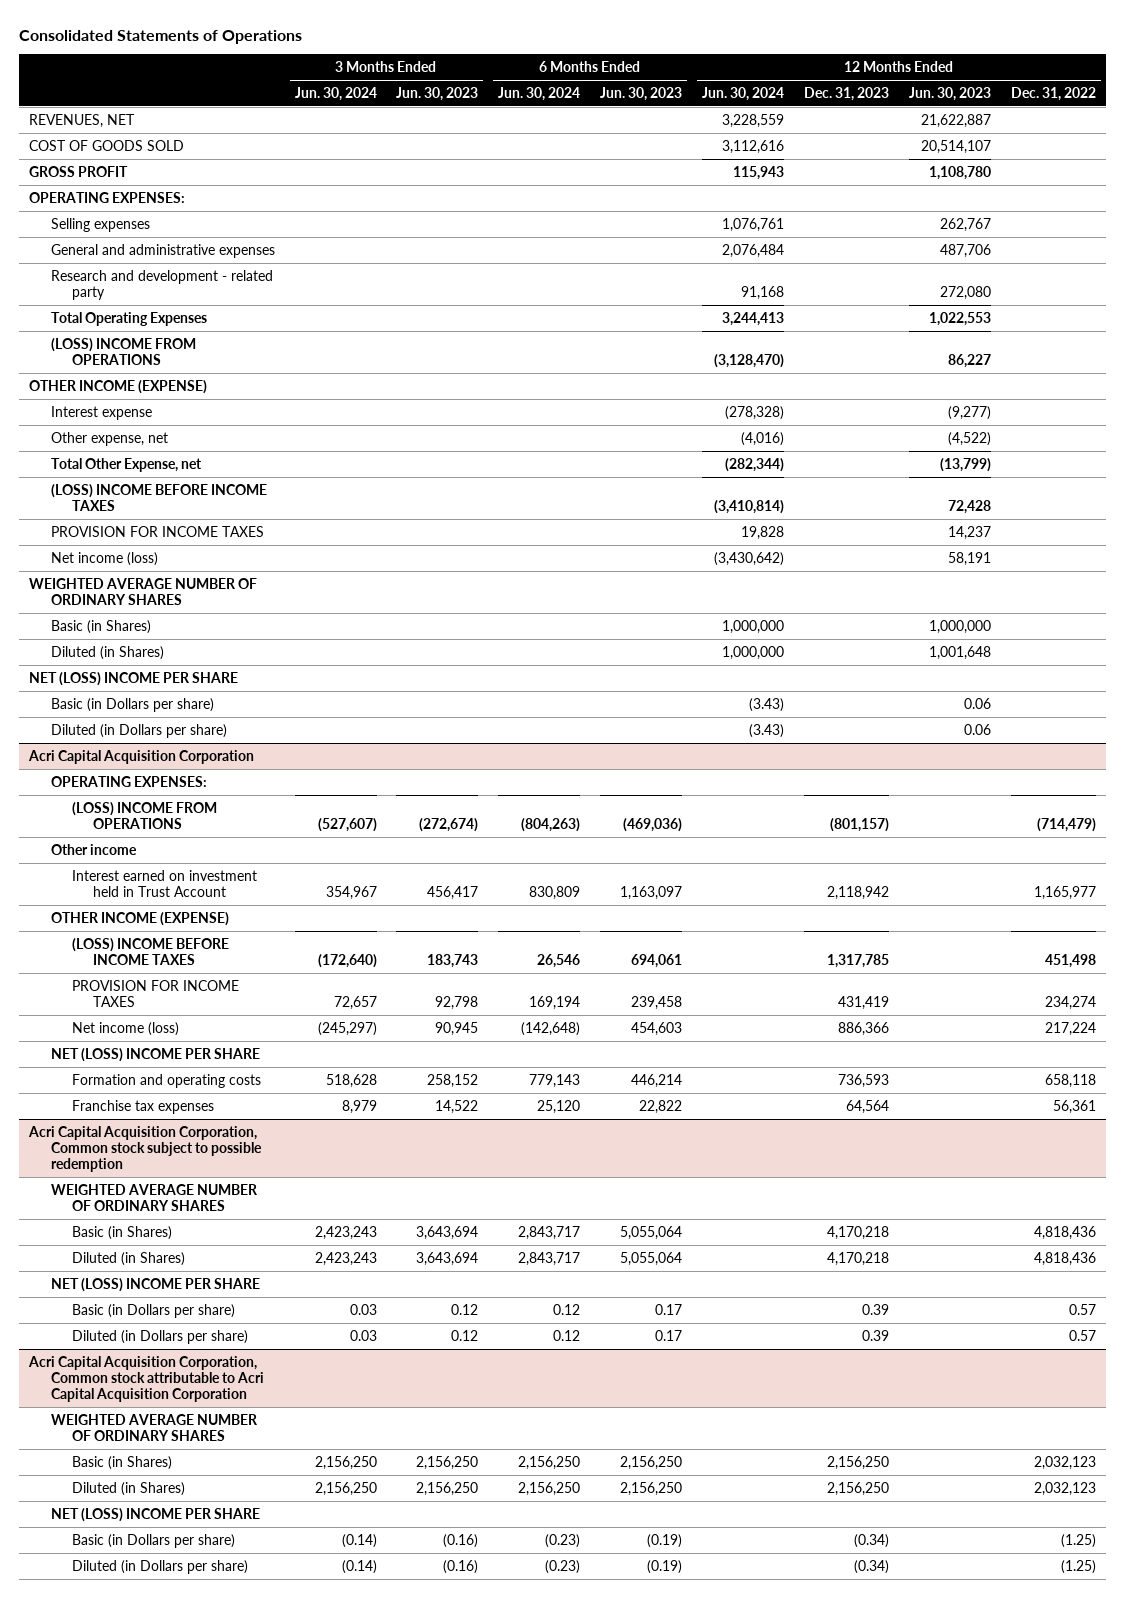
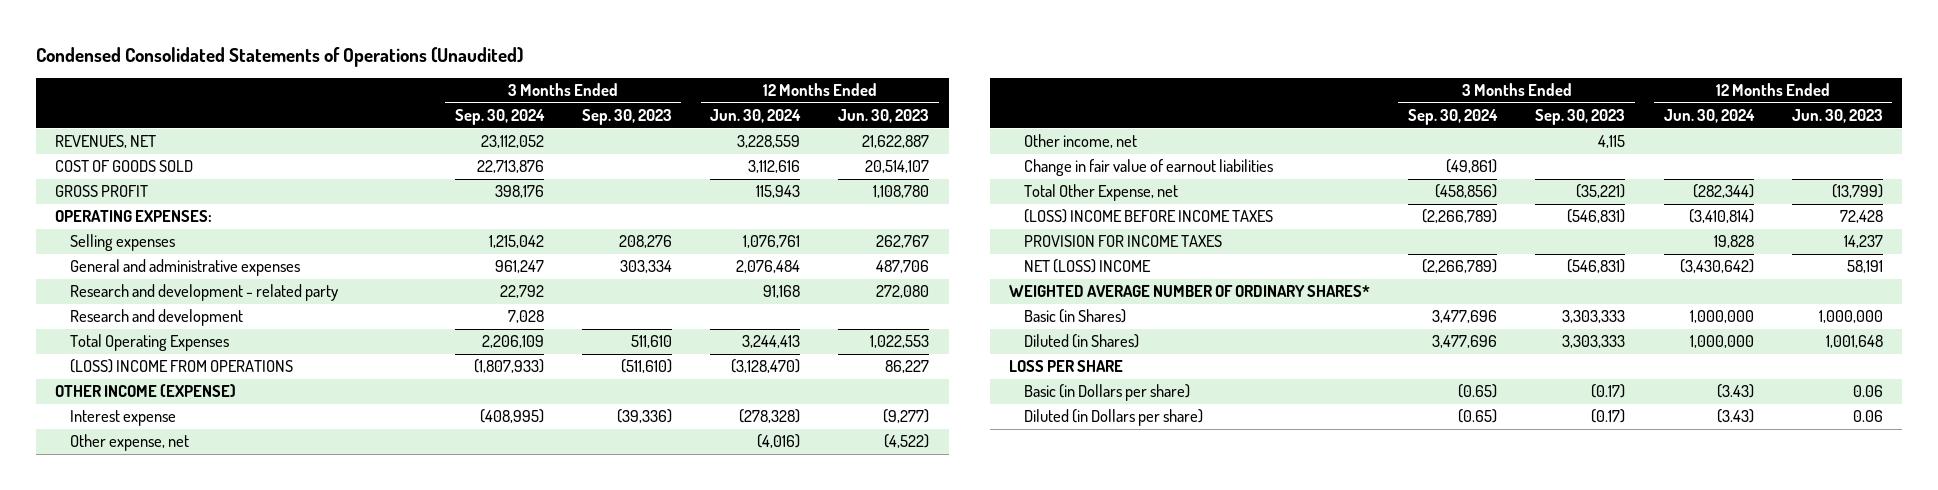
- Consolidated Statements of Operations
+ Condensed Consolidated Statements of Operations (Unaudited)
- | 3 Months Ended Jun. 30, 2024 | 3 Months Ended Jun. 30, 2023 | 6 Months Ended Jun. 30, 2024 | 6 Months Ended Jun. 30, 2023 | 12 Months Ended Jun. 30, 2024 | 12 Months Ended Dec. 31, 2023 | 12 Months Ended Jun. 30, 2023 | 12 Months Ended Dec. 31, 2022
+ | 3 Months Ended Sep. 30, 2024 | 3 Months Ended Sep. 30, 2023 | 12 Months Ended Jun. 30, 2024 | 12 Months Ended Jun. 30, 2023
+ Research and development | 7,028 | | |
+ Other income, net | | 4,115 | |
+ Change in fair value of earnout liabilities | (49,861) | | |
- Net income (loss) | | | | | (3,430,642) | | 58,191 |
- WEIGHTED AVERAGE NUMBER OF ORDINARY SHARES
+ NET (LOSS) INCOME | (2,266,789) | (546,831) | (3,430,642) | 58,191
+ WEIGHTED AVERAGE NUMBER OF ORDINARY SHARES*
- NET (LOSS) INCOME PER SHARE
+ LOSS PER SHARE
- Acri Capital Acquisition Corporation
- OPERATING EXPENSES:
- (LOSS) INCOME FROM OPERATIONS | (527,607) | (272,674) | (804,263) | (469,036) | | (801,157) | | (714,479)
- Other income
- Interest earned on investment held in Trust Account | 354,967 | 456,417 | 830,809 | 1,163,097 | | 2,118,942 | | 1,165,977
- OTHER INCOME (EXPENSE)
- (LOSS) INCOME BEFORE INCOME TAXES | (172,640) | 183,743 | 26,546 | 694,061 | | 1,317,785 | | 451,498
- PROVISION FOR INCOME TAXES | 72,657 | 92,798 | 169,194 | 239,458 | | 431,419 | | 234,274
- Net income (loss) | (245,297) | 90,945 | (142,648) | 454,603 | | 886,366 | | 217,224
- NET (LOSS) INCOME PER SHARE
- Formation and operating costs | 518,628 | 258,152 | 779,143 | 446,214 | | 736,593 | | 658,118
- Franchise tax expenses | 8,979 | 14,522 | 25,120 | 22,822 | | 64,564 | | 56,361
- Acri Capital Acquisition Corporation, Common stock subject to possible redemption
- WEIGHTED AVERAGE NUMBER OF ORDINARY SHARES
- Basic (in Shares) | 2,423,243 | 3,643,694 | 2,843,717 | 5,055,064 | | 4,170,218 | | 4,818,436
- Diluted (in Shares) | 2,423,243 | 3,643,694 | 2,843,717 | 5,055,064 | | 4,170,218 | | 4,818,436
- NET (LOSS) INCOME PER SHARE
- Basic (in Dollars per share) | 0.03 | 0.12 | 0.12 | 0.17 | | 0.39 | | 0.57
- Diluted (in Dollars per share) | 0.03 | 0.12 | 0.12 | 0.17 | | 0.39 | | 0.57
- Acri Capital Acquisition Corporation, Common stock attributable to Acri Capital Acquisition Corporation
- WEIGHTED AVERAGE NUMBER OF ORDINARY SHARES
- Basic (in Shares) | 2,156,250 | 2,156,250 | 2,156,250 | 2,156,250 | | 2,156,250 | | 2,032,123
- Diluted (in Shares) | 2,156,250 | 2,156,250 | 2,156,250 | 2,156,250 | | 2,156,250 | | 2,032,123
- NET (LOSS) INCOME PER SHARE
- Basic (in Dollars per share) | (0.14) | (0.16) | (0.23) | (0.19) | | (0.34) | | (1.25)
- Diluted (in Dollars per share) | (0.14) | (0.16) | (0.23) | (0.19) | | (0.34) | | (1.25)

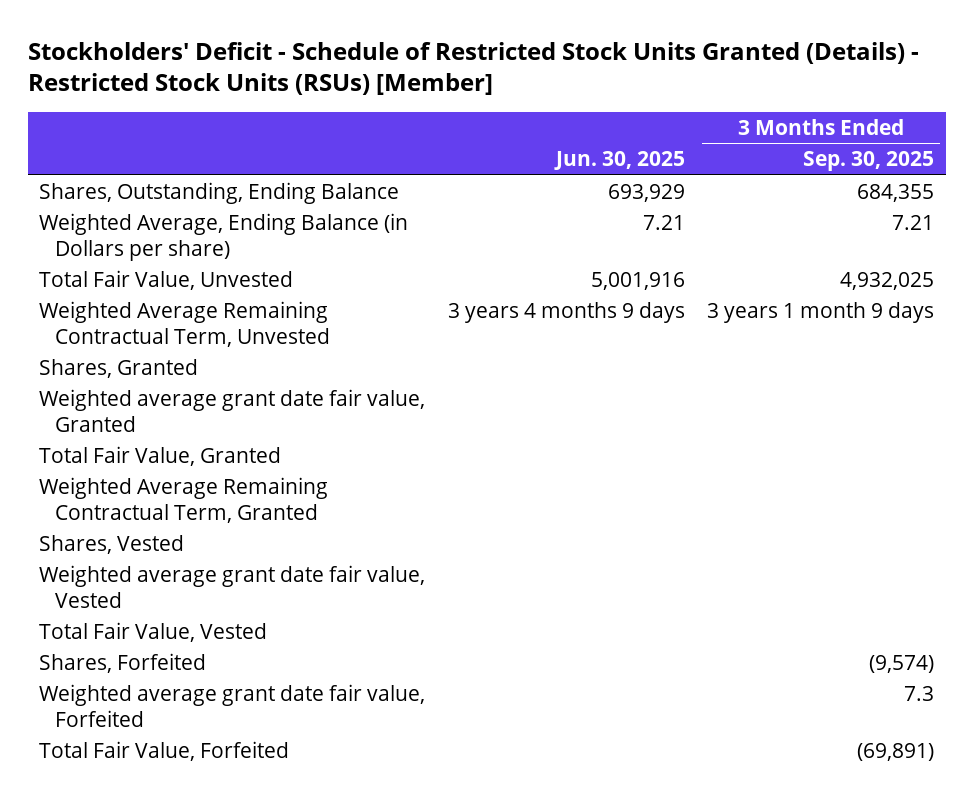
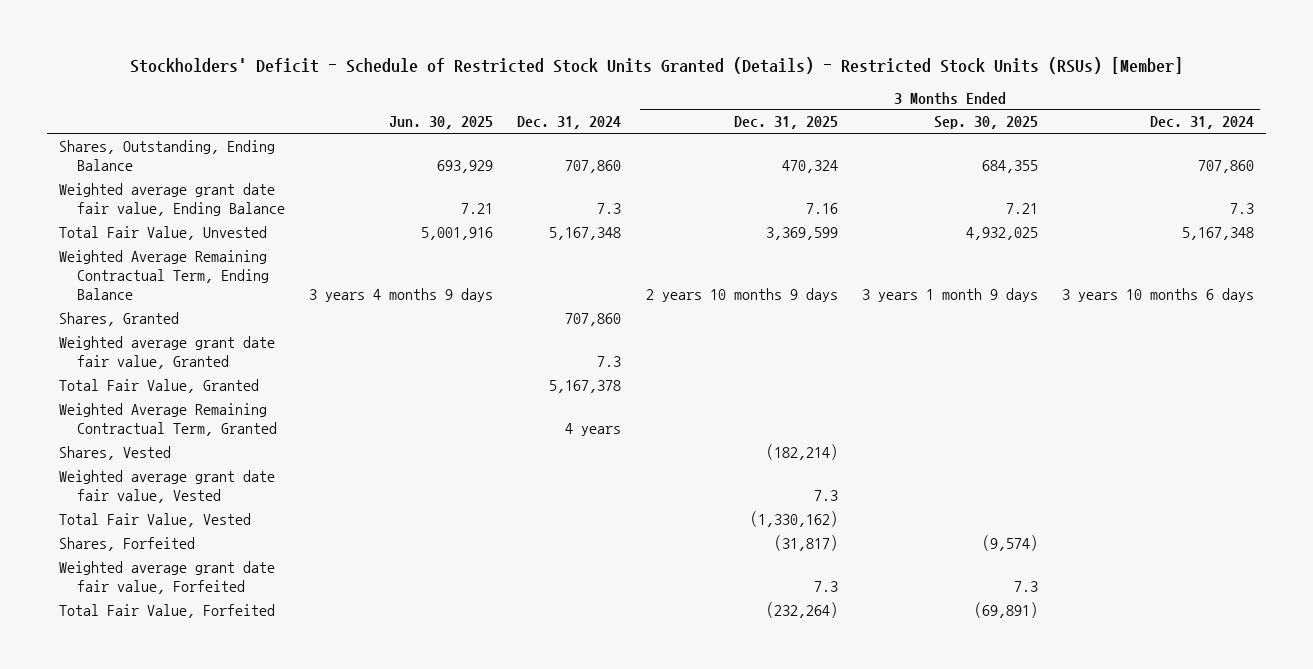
- | Jun. 30, 2025 | 3 Months Ended Sep. 30, 2025
+ | Jun. 30, 2025 | Dec. 31, 2024 | 3 Months Ended Dec. 31, 2025 | 3 Months Ended Sep. 30, 2025 | 3 Months Ended Dec. 31, 2024
- Weighted Average, Ending Balance (in Dollars per share) | 7.21 | 7.21
+ Weighted average grant date fair value, Ending Balance | 7.21 | 7.3 | 7.16 | 7.21 | 7.3
- Weighted Average Remaining Contractual Term, Unvested | 3 years 4 months 9 days | 3 years 1 month 9 days
+ Weighted Average Remaining Contractual Term, Ending Balance | 3 years 4 months 9 days | | 2 years 10 months 9 days | 3 years 1 month 9 days | 3 years 10 months 6 days

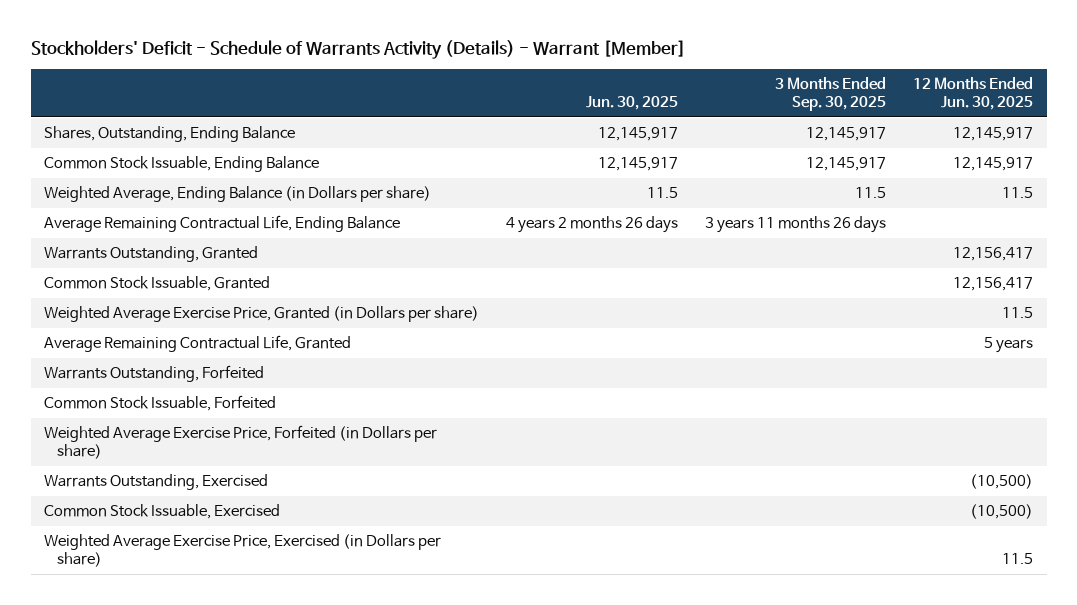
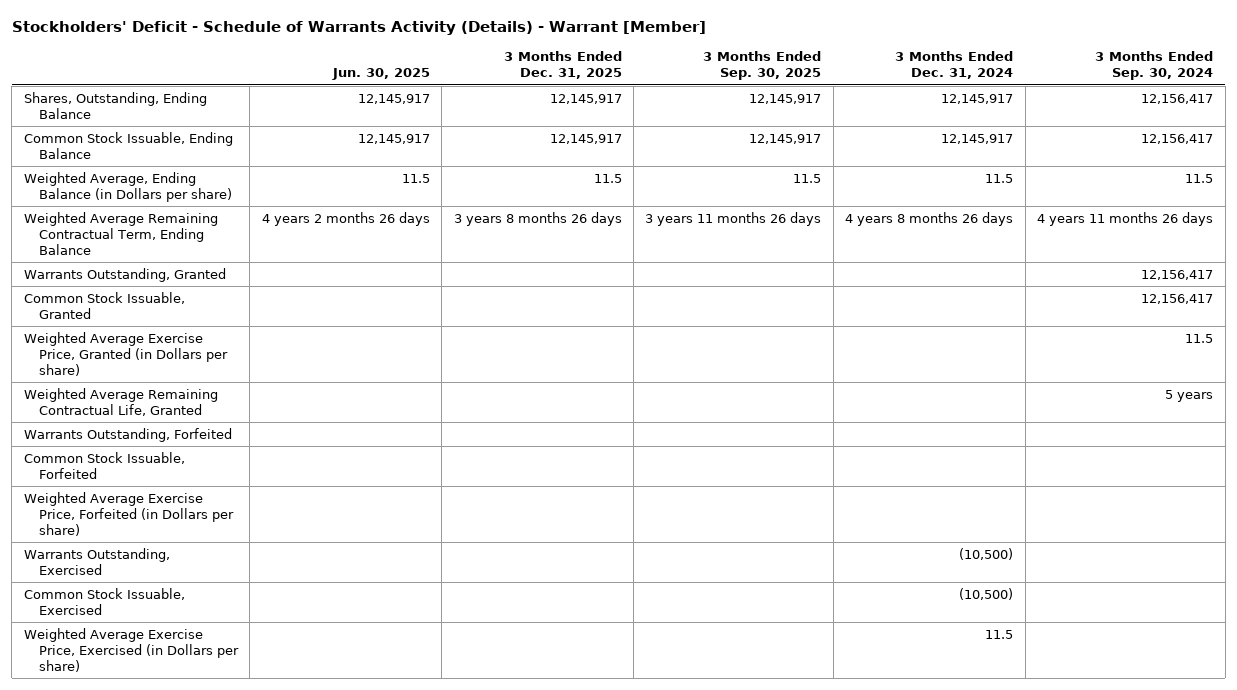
- | Jun. 30, 2025 | 3 Months Ended Sep. 30, 2025 | 12 Months Ended Jun. 30, 2025
+ | Jun. 30, 2025 | 3 Months Ended Dec. 31, 2025 | 3 Months Ended Sep. 30, 2025 | 3 Months Ended Dec. 31, 2024 | 3 Months Ended Sep. 30, 2024
- Average Remaining Contractual Life, Ending Balance | 4 years 2 months 26 days | 3 years 11 months 26 days |
+ Weighted Average Remaining Contractual Term, Ending Balance | 4 years 2 months 26 days | 3 years 8 months 26 days | 3 years 11 months 26 days | 4 years 8 months 26 days | 4 years 11 months 26 days
- Average Remaining Contractual Life, Granted | | | 5 years
+ Weighted Average Remaining Contractual Life, Granted | | | | | 5 years

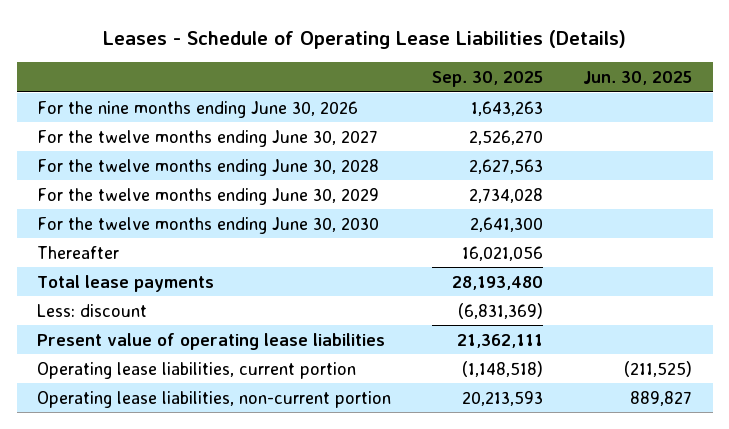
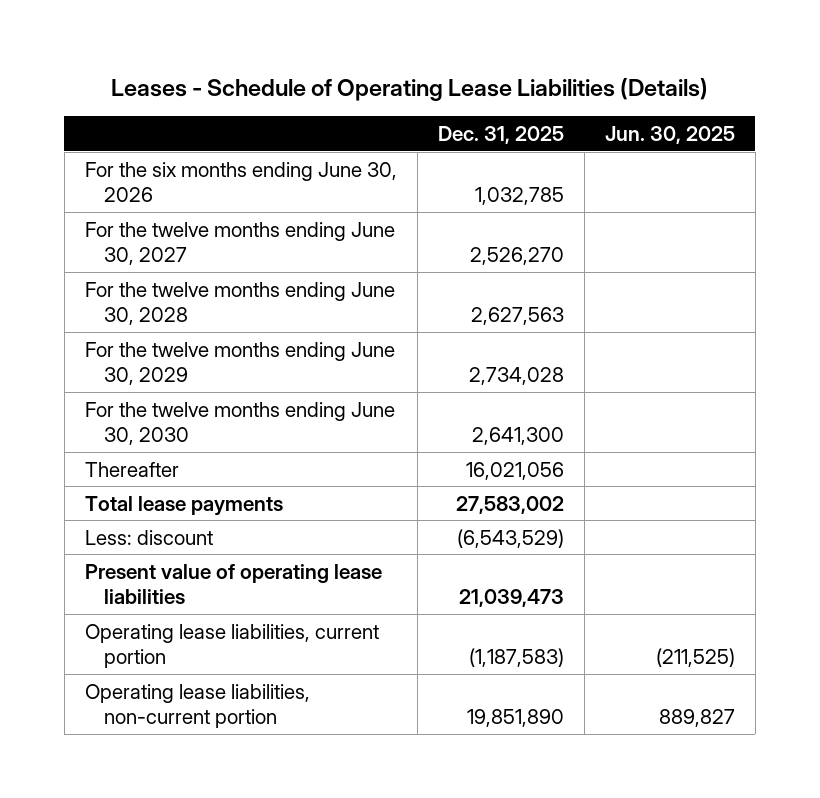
- | Sep. 30, 2025 | Jun. 30, 2025
+ | Dec. 31, 2025 | Jun. 30, 2025
- For the nine months ending June 30, 2026 | 1,643,263 |
+ For the six months ending June 30, 2026 | 1,032,785 |

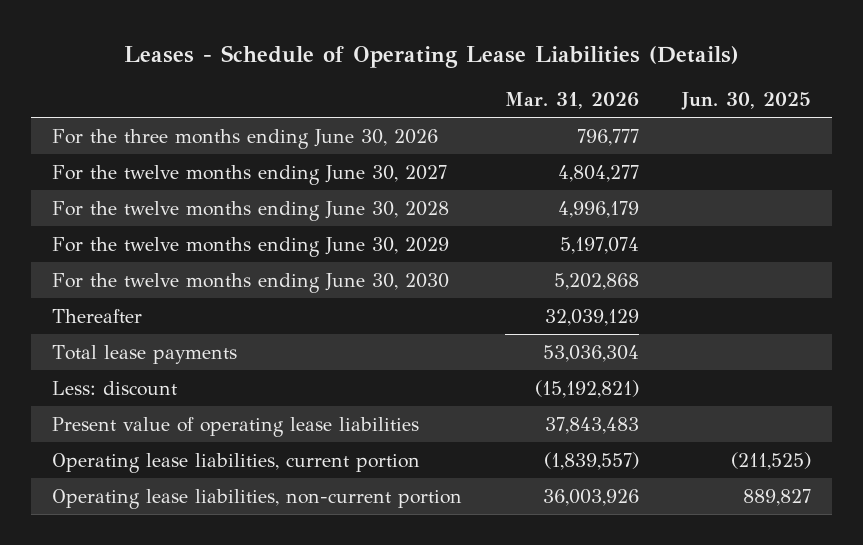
- | Dec. 31, 2025 | Jun. 30, 2025
+ | Mar. 31, 2026 | Jun. 30, 2025
- For the six months ending June 30, 2026 | 1,032,785 |
+ For the three months ending June 30, 2026 | 796,777 |

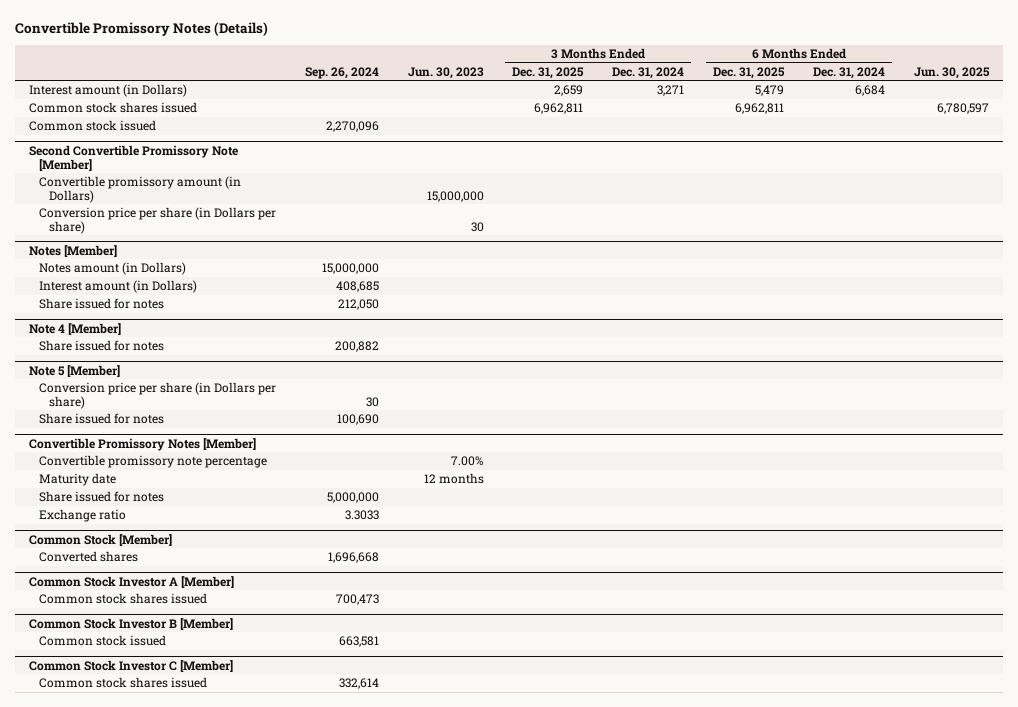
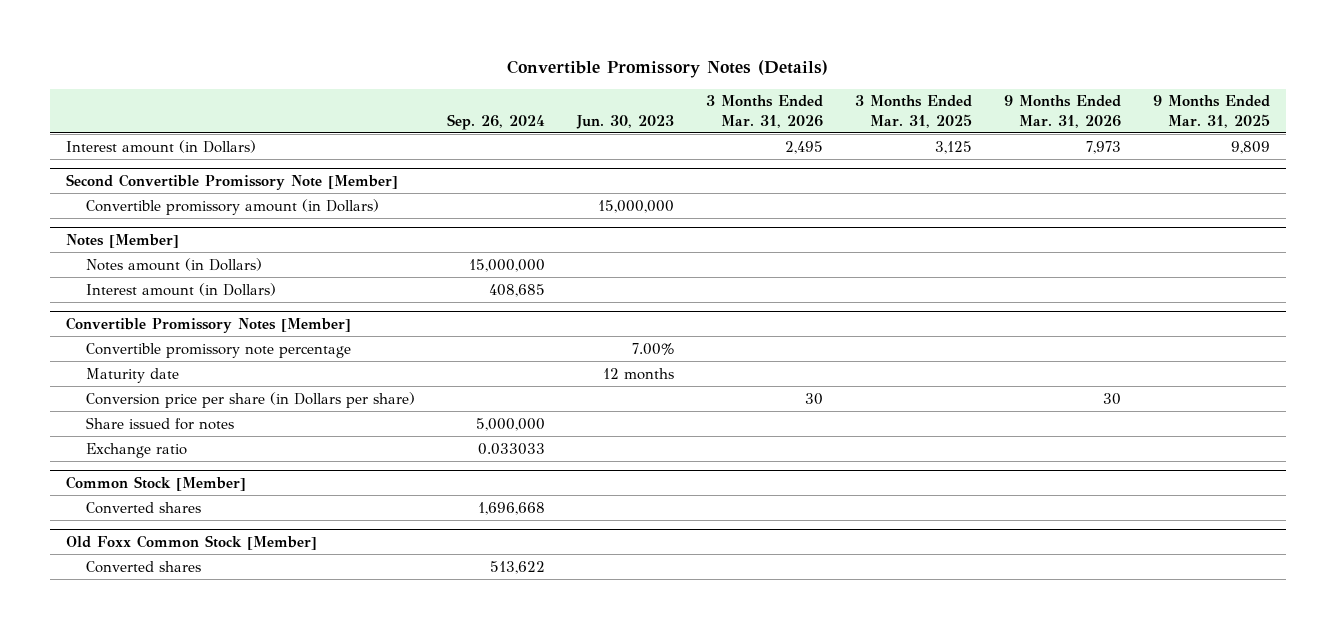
- | Sep. 26, 2024 | Jun. 30, 2023 | 3 Months Ended Dec. 31, 2025 | 3 Months Ended Dec. 31, 2024 | 6 Months Ended Dec. 31, 2025 | 6 Months Ended Dec. 31, 2024 | Jun. 30, 2025
+ | Sep. 26, 2024 | Jun. 30, 2023 | 3 Months Ended Mar. 31, 2026 | 3 Months Ended Mar. 31, 2025 | 9 Months Ended Mar. 31, 2026 | 9 Months Ended Mar. 31, 2025
- Common stock shares issued | | | 6,962,811 | | 6,962,811 | | 6,780,597
- Common stock issued | 2,270,096 | | | | | |
@ Second Convertible Promissory Note [Member]
- Conversion price per share (in Dollars per share) | | 30 | | | | |
@ Notes [Member]
- Share issued for notes | 212,050 | | | | | |
- Note 4 [Member]
- Share issued for notes | 200,882 | | | | | |
- Note 5 [Member]
- Conversion price per share (in Dollars per share) | 30 | | | | | |
- Share issued for notes | 100,690 | | | | | |
@ Convertible Promissory Notes [Member]
+ Conversion price per share (in Dollars per share) | | | 30 | | 30 |
- Exchange ratio | 3.3033 | | | | | |
+ Exchange ratio | 0.033033 | | | | |
- Common Stock Investor A [Member]
- Common stock shares issued | 700,473 | | | | | |
- Common Stock Investor B [Member]
- Common stock issued | 663,581 | | | | | |
- Common Stock Investor C [Member]
- Common stock shares issued | 332,614 | | | | | |
+ Old Foxx Common Stock [Member]
+ Converted shares | 513,622 | | | | |

